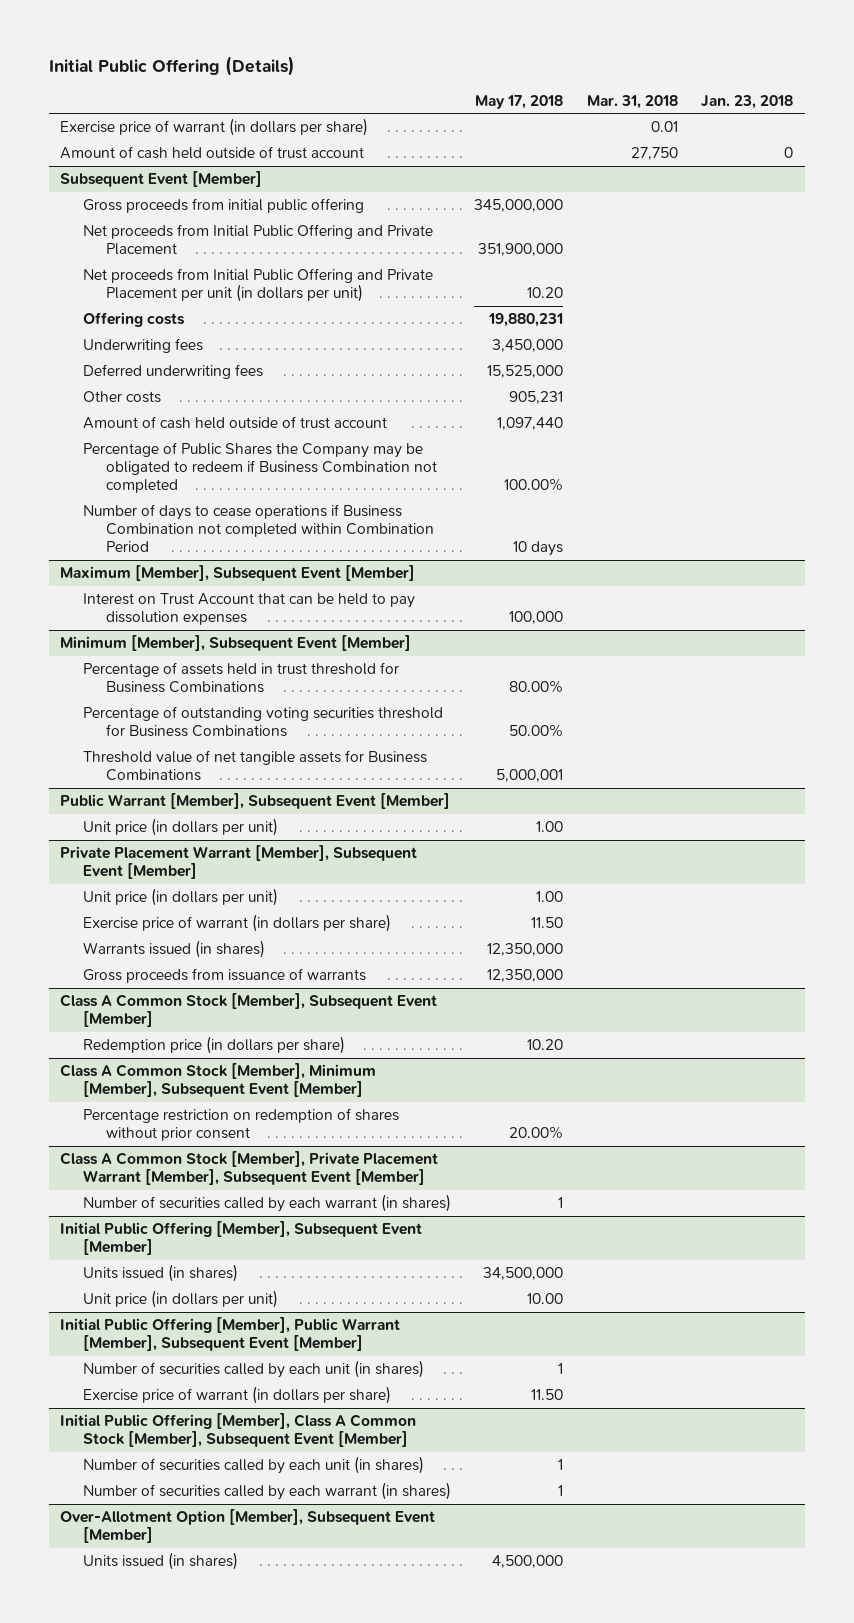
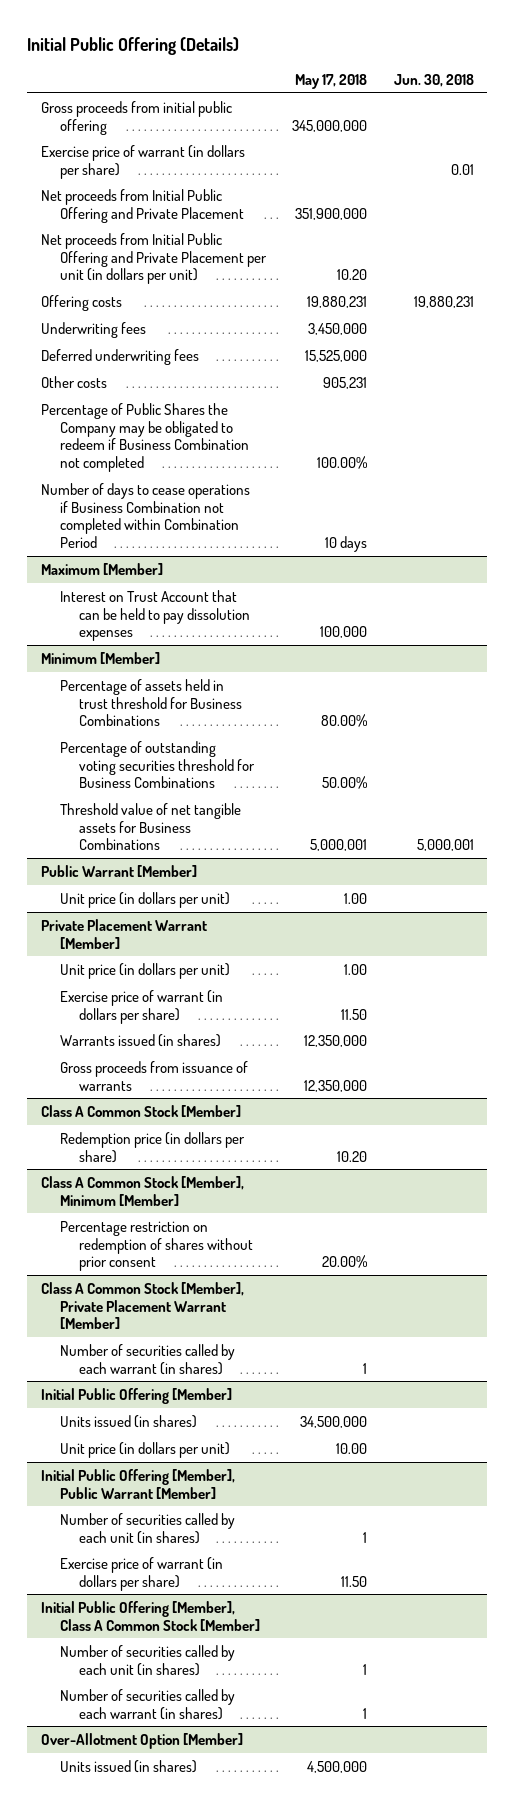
- | May 17, 2018 | Mar. 31, 2018 | Jan. 23, 2018
+ | May 17, 2018 | Jun. 30, 2018
- Amount of cash held outside of trust account | | 27,750 | 0
- Subsequent Event [Member]
moved down: Exercise price of warrant (in dollars per share) | | 0.01
- Amount of cash held outside of trust account | 1,097,440 | |
- Maximum [Member], Subsequent Event [Member]
+ Maximum [Member]
- Minimum [Member], Subsequent Event [Member]
+ Minimum [Member]
- Public Warrant [Member], Subsequent Event [Member]
+ Public Warrant [Member]
- Private Placement Warrant [Member], Subsequent Event [Member]
+ Private Placement Warrant [Member]
- Class A Common Stock [Member], Subsequent Event [Member]
+ Class A Common Stock [Member]
- Class A Common Stock [Member], Minimum [Member], Subsequent Event [Member]
+ Class A Common Stock [Member], Minimum [Member]
- Class A Common Stock [Member], Private Placement Warrant [Member], Subsequent Event [Member]
+ Class A Common Stock [Member], Private Placement Warrant [Member]
- Initial Public Offering [Member], Subsequent Event [Member]
+ Initial Public Offering [Member]
- Initial Public Offering [Member], Public Warrant [Member], Subsequent Event [Member]
+ Initial Public Offering [Member], Public Warrant [Member]
- Initial Public Offering [Member], Class A Common Stock [Member], Subsequent Event [Member]
+ Initial Public Offering [Member], Class A Common Stock [Member]
- Over-Allotment Option [Member], Subsequent Event [Member]
+ Over-Allotment Option [Member]

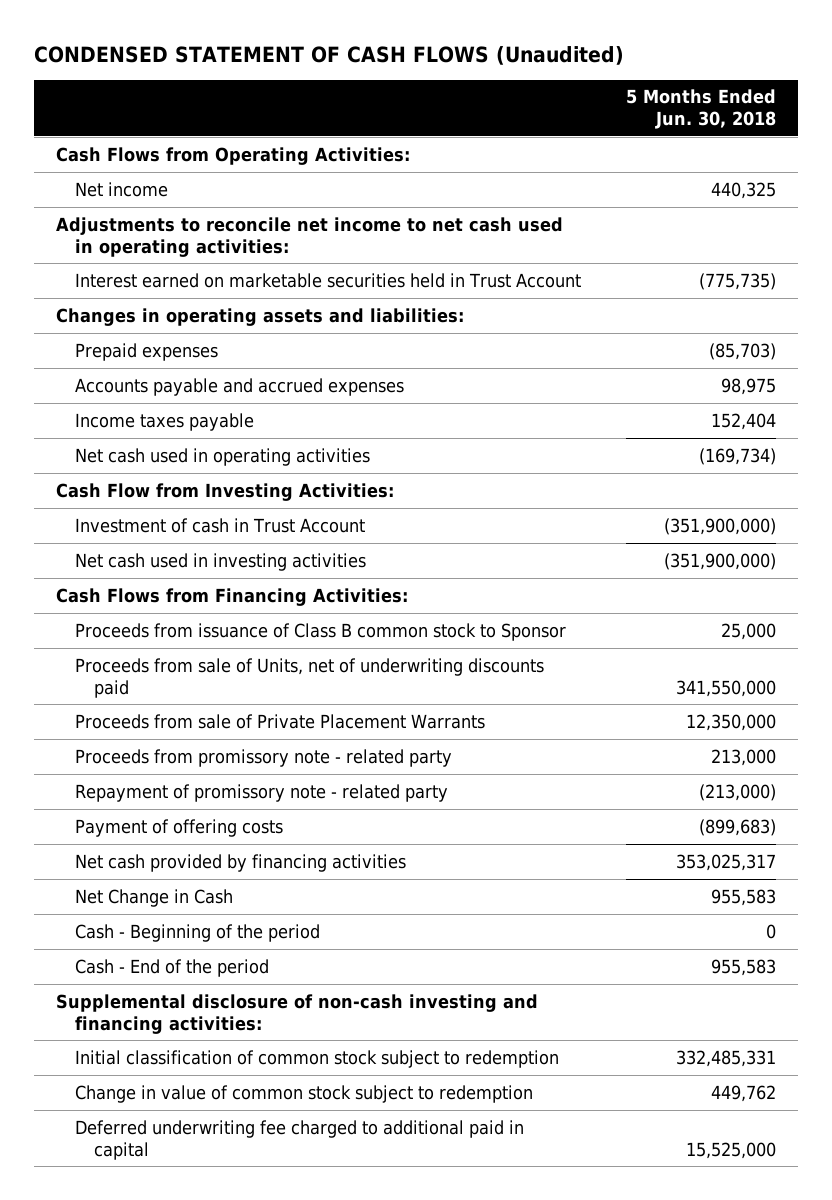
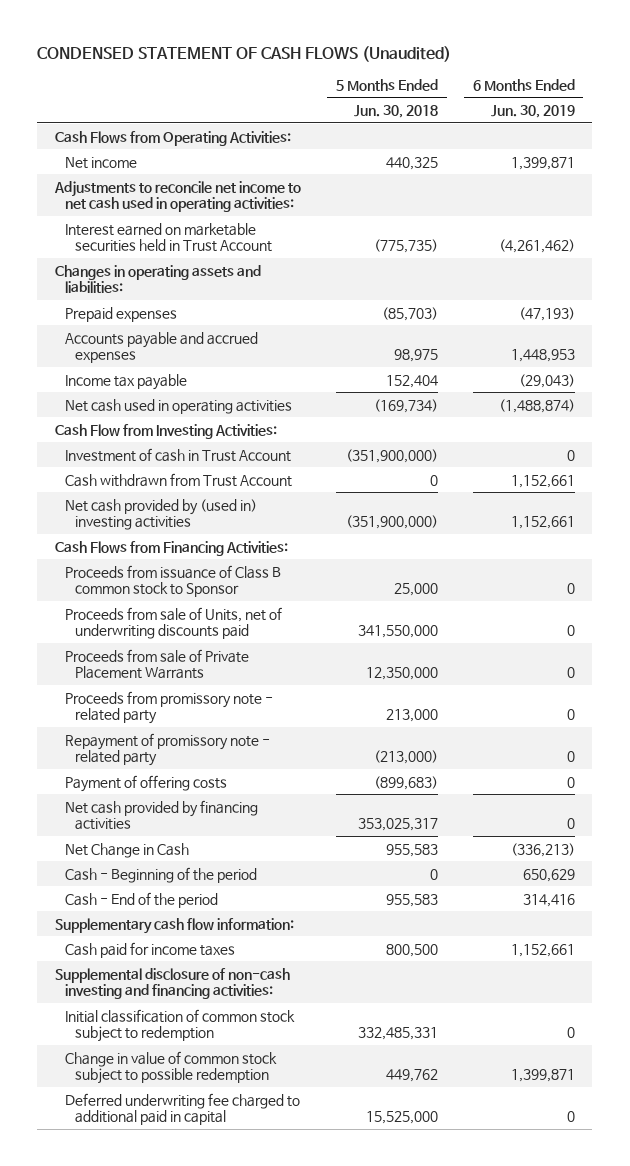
- | 5 Months Ended Jun. 30, 2018
+ | 5 Months Ended Jun. 30, 2018 | 6 Months Ended Jun. 30, 2019
- Income taxes payable | 152,404
+ Income tax payable | 152,404 | (29,043)
- Net cash used in investing activities | (351,900,000)
+ Cash withdrawn from Trust Account | 0 | 1,152,661
+ Net cash provided by (used in) investing activities | (351,900,000) | 1,152,661
+ Supplementary cash flow information:
+ Cash paid for income taxes | 800,500 | 1,152,661
- Change in value of common stock subject to redemption | 449,762
+ Change in value of common stock subject to possible redemption | 449,762 | 1,399,871

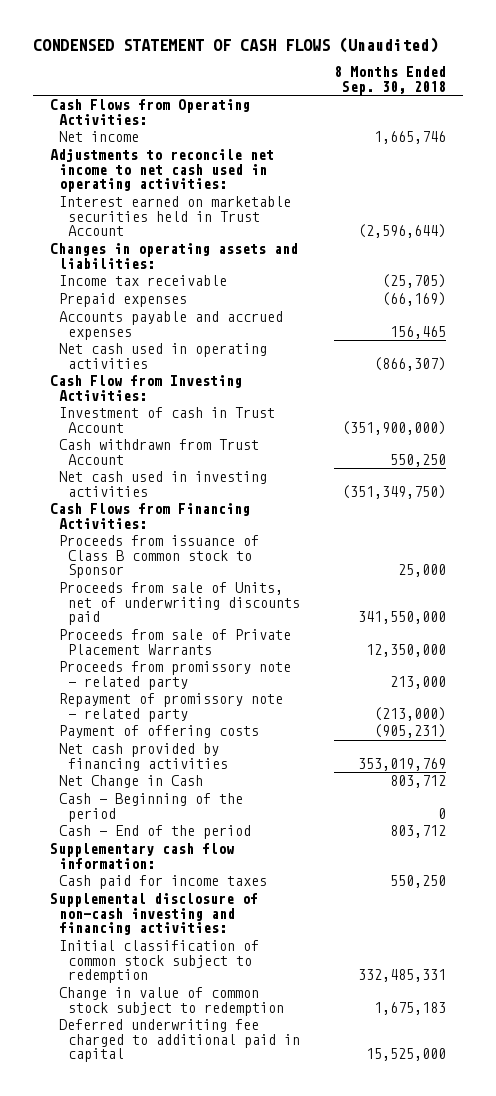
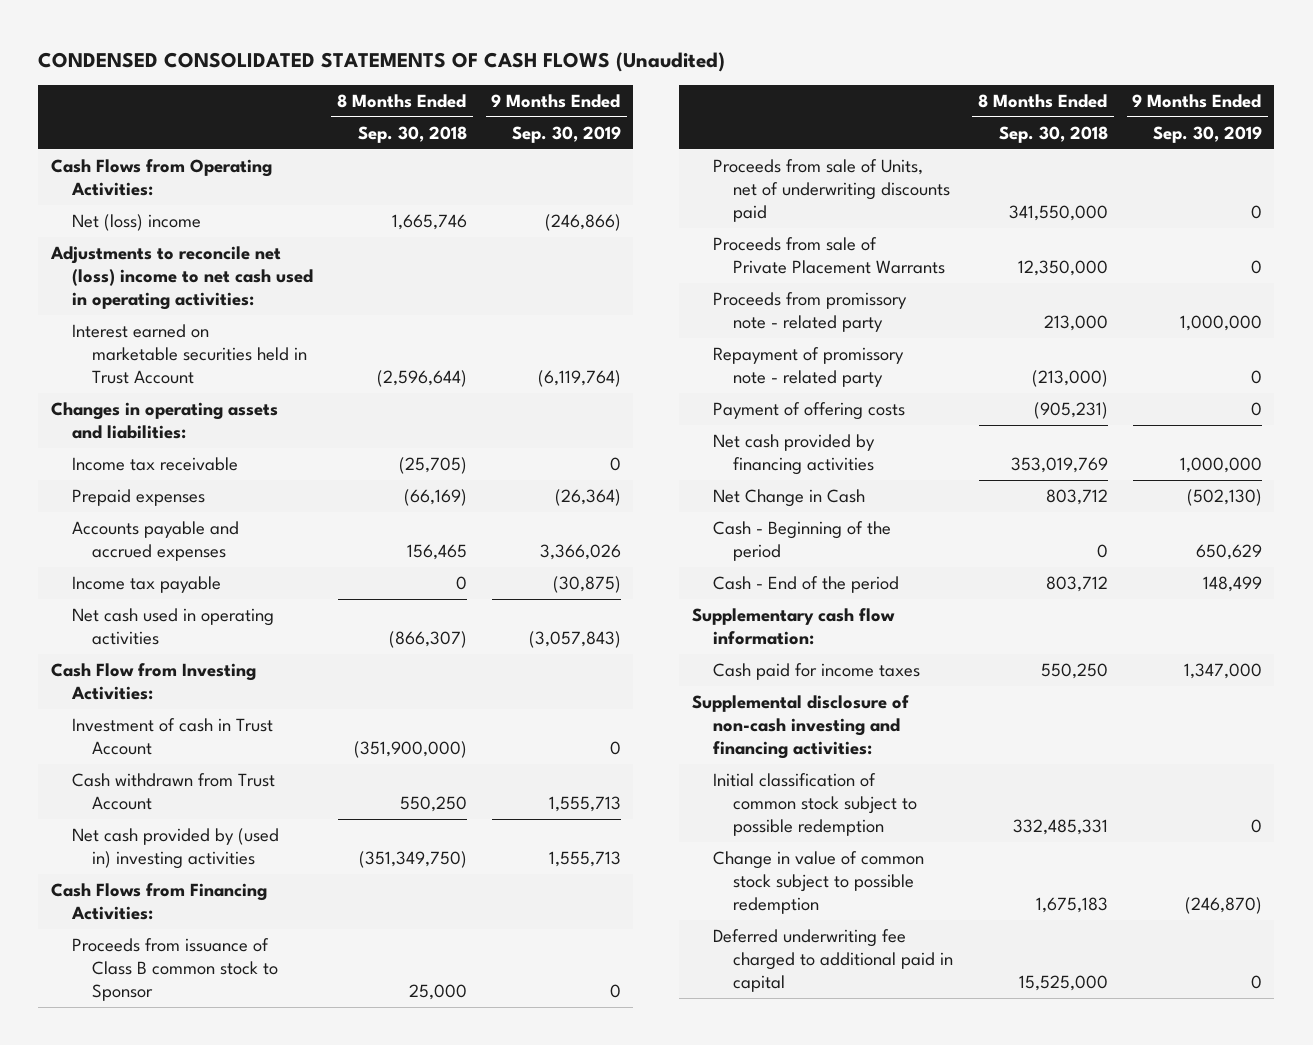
- CONDENSED STATEMENT OF CASH FLOWS (Unaudited)
+ CONDENSED CONSOLIDATED STATEMENTS OF CASH FLOWS (Unaudited)
- | 8 Months Ended Sep. 30, 2018
+ | 8 Months Ended Sep. 30, 2018 | 9 Months Ended Sep. 30, 2019
- Net income | 1,665,746
- Adjustments to reconcile net income to net cash used in operating activities:
+ Net (loss) income | 1,665,746 | (246,866)
+ Adjustments to reconcile net (loss) income to net cash used in operating activities:
+ Income tax payable | 0 | (30,875)
- Net cash used in investing activities | (351,349,750)
+ Net cash provided by (used in) investing activities | (351,349,750) | 1,555,713
- Initial classification of common stock subject to redemption | 332,485,331
- Change in value of common stock subject to redemption | 1,675,183
+ Initial classification of common stock subject to possible redemption | 332,485,331 | 0
+ Change in value of common stock subject to possible redemption | 1,675,183 | (246,870)

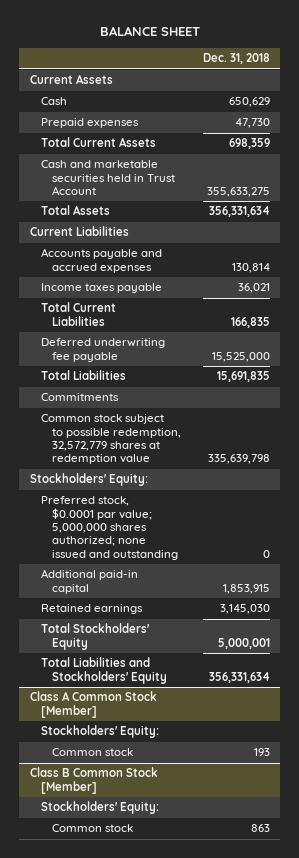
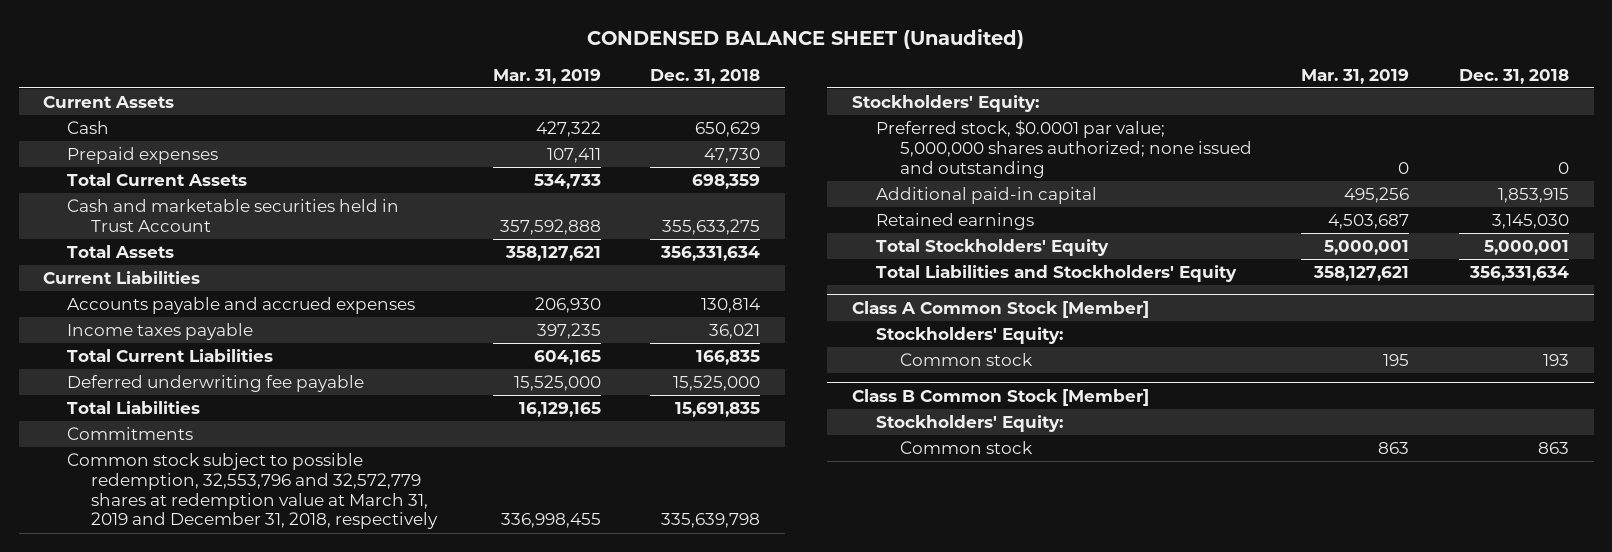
- BALANCE SHEET
+ CONDENSED BALANCE SHEET (Unaudited)
- | Dec. 31, 2018
+ | Mar. 31, 2019 | Dec. 31, 2018
- Common stock subject to possible redemption, 32,572,779 shares at redemption value | 335,639,798
+ Common stock subject to possible redemption, 32,553,796 and 32,572,779 shares at redemption value at March 31, 2019 and December 31, 2018, respectively | 336,998,455 | 335,639,798

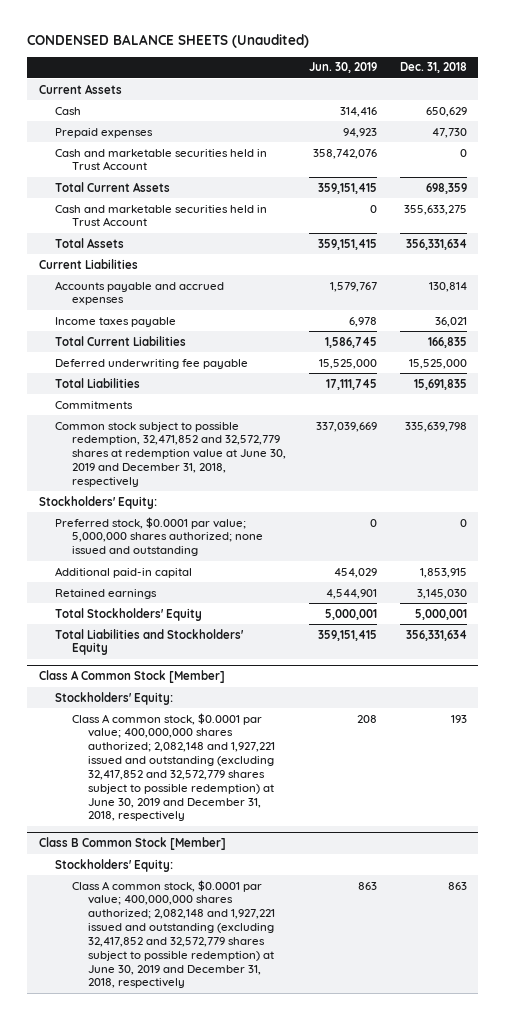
- CONDENSED BALANCE SHEET (Unaudited)
+ CONDENSED BALANCE SHEETS (Unaudited)
- | Mar. 31, 2019 | Dec. 31, 2018
+ | Jun. 30, 2019 | Dec. 31, 2018
+ Cash and marketable securities held in Trust Account | 358,742,076 | 0
- Common stock subject to possible redemption, 32,553,796 and 32,572,779 shares at redemption value at March 31, 2019 and December 31, 2018, respectively | 336,998,455 | 335,639,798
+ Common stock subject to possible redemption, 32,471,852 and 32,572,779 shares at redemption value at June 30, 2019 and December 31, 2018, respectively | 337,039,669 | 335,639,798
@ Class A Common Stock [Member]
- Common stock | 195 | 193
+ Class A common stock, $0.0001 par value; 400,000,000 shares authorized; 2,082,148 and 1,927,221 issued and outstanding (excluding 32,417,852 and 32,572,779 shares subject to possible redemption) at June 30, 2019 and December 31, 2018, respectively | 208 | 193
@ Class B Common Stock [Member]
- Common stock | 863 | 863
+ Class A common stock, $0.0001 par value; 400,000,000 shares authorized; 2,082,148 and 1,927,221 issued and outstanding (excluding 32,417,852 and 32,572,779 shares subject to possible redemption) at June 30, 2019 and December 31, 2018, respectively | 863 | 863

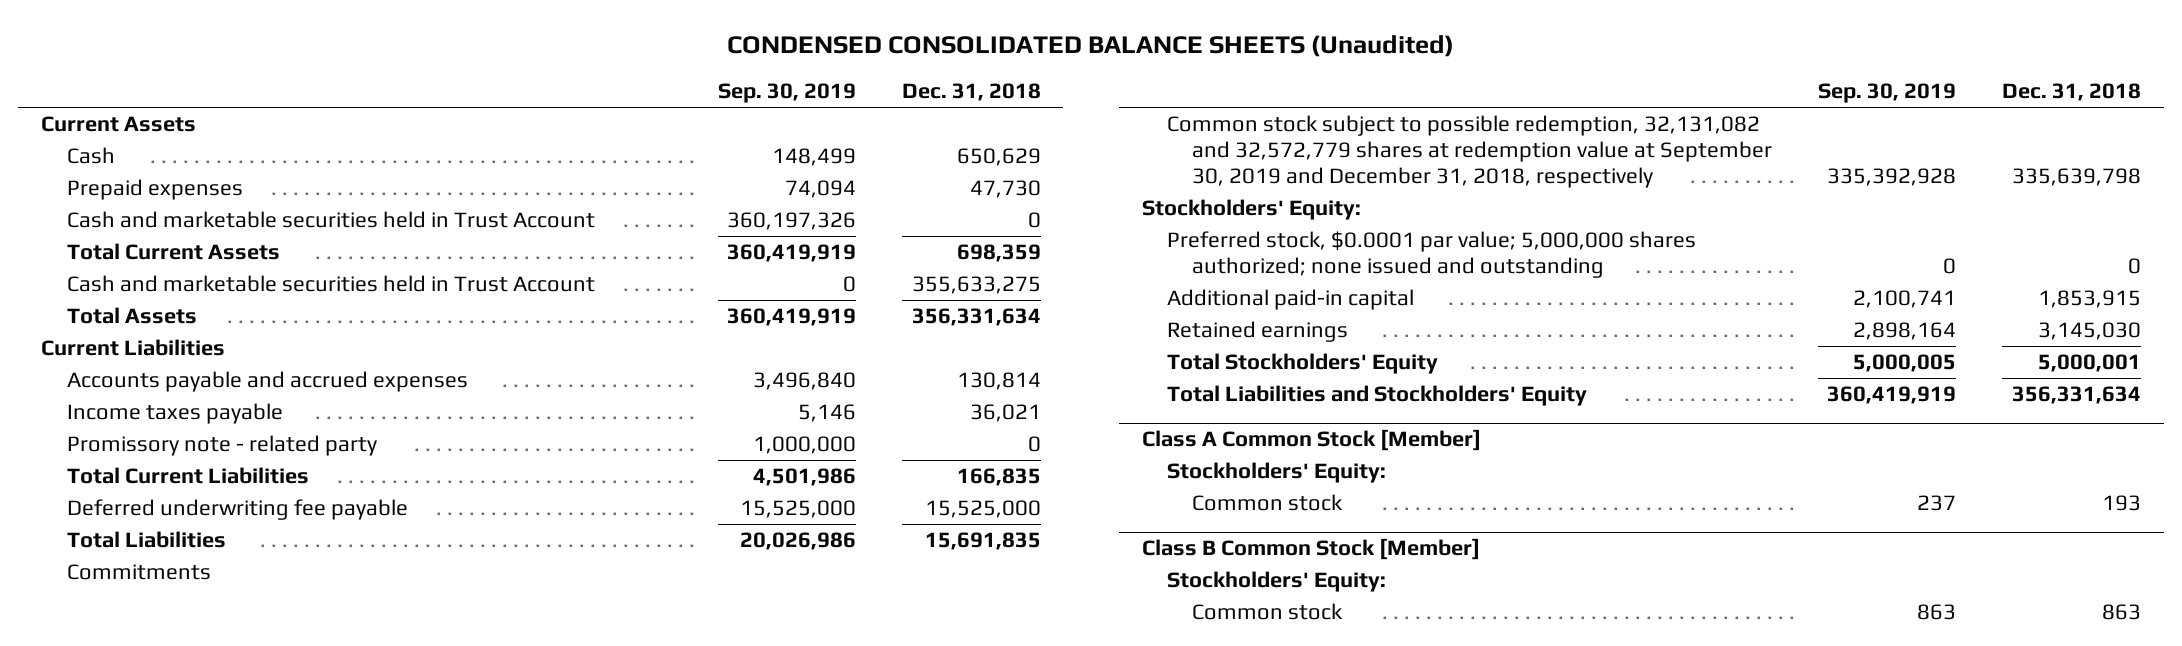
- CONDENSED BALANCE SHEETS (Unaudited)
+ CONDENSED CONSOLIDATED BALANCE SHEETS (Unaudited)
- | Jun. 30, 2019 | Dec. 31, 2018
+ | Sep. 30, 2019 | Dec. 31, 2018
+ Promissory note - related party | 1,000,000 | 0
- Common stock subject to possible redemption, 32,471,852 and 32,572,779 shares at redemption value at June 30, 2019 and December 31, 2018, respectively | 337,039,669 | 335,639,798
+ Common stock subject to possible redemption, 32,131,082 and 32,572,779 shares at redemption value at September 30, 2019 and December 31, 2018, respectively | 335,392,928 | 335,639,798
@ Class A Common Stock [Member]
- Class A common stock, $0.0001 par value; 400,000,000 shares authorized; 2,082,148 and 1,927,221 issued and outstanding (excluding 32,417,852 and 32,572,779 shares subject to possible redemption) at June 30, 2019 and December 31, 2018, respectively | 208 | 193
+ Common stock | 237 | 193
@ Class B Common Stock [Member]
- Class A common stock, $0.0001 par value; 400,000,000 shares authorized; 2,082,148 and 1,927,221 issued and outstanding (excluding 32,417,852 and 32,572,779 shares subject to possible redemption) at June 30, 2019 and December 31, 2018, respectively | 863 | 863
+ Common stock | 863 | 863

